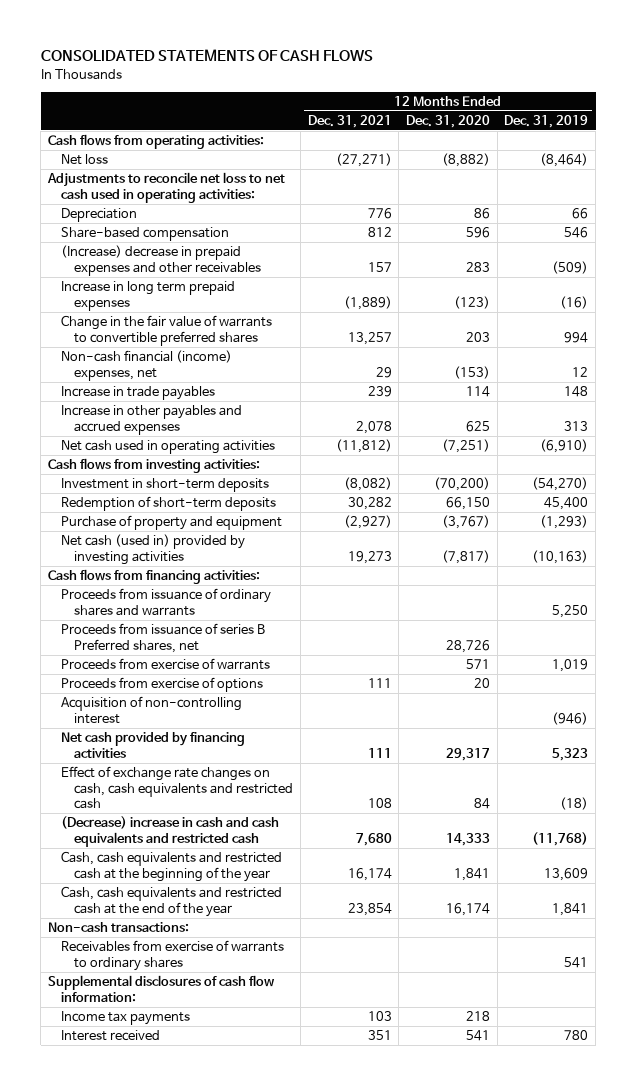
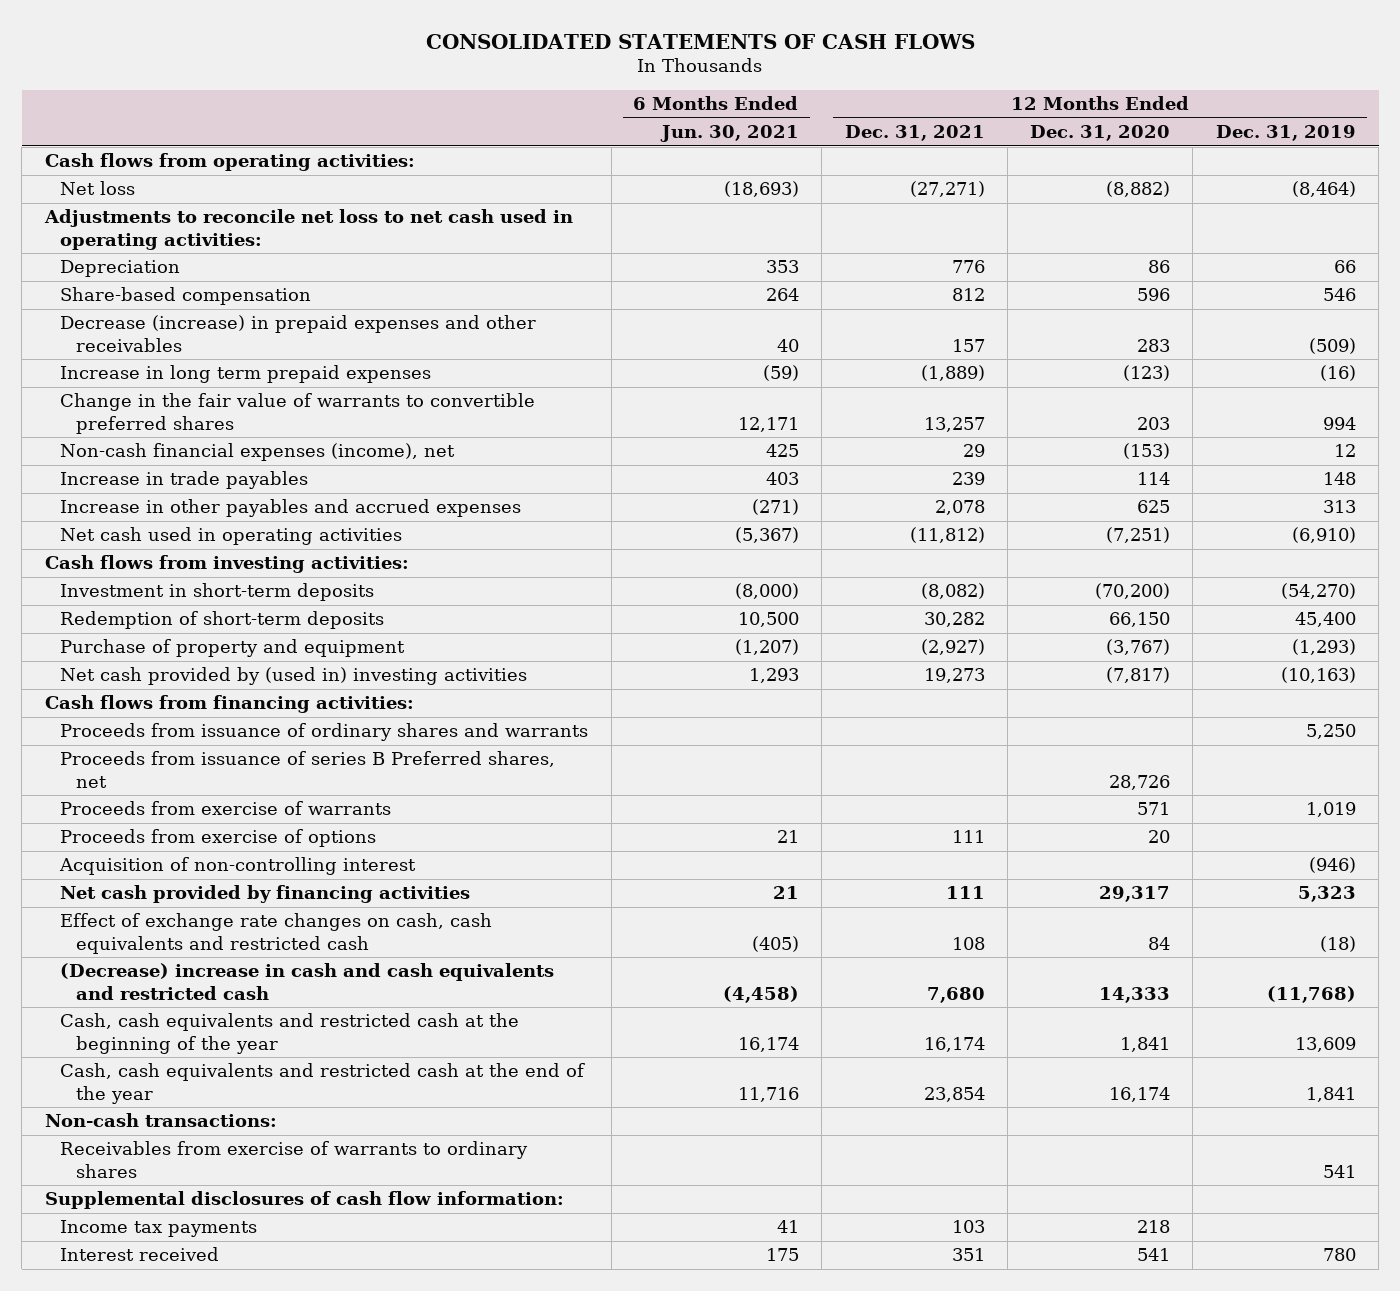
- | 12 Months Ended Dec. 31, 2021 | 12 Months Ended Dec. 31, 2020 | 12 Months Ended Dec. 31, 2019
+ | 6 Months Ended Jun. 30, 2021 | 12 Months Ended Dec. 31, 2021 | 12 Months Ended Dec. 31, 2020 | 12 Months Ended Dec. 31, 2019
- (Increase) decrease in prepaid expenses and other receivables | 157 | 283 | (509)
+ Decrease (increase) in prepaid expenses and other receivables | 40 | 157 | 283 | (509)
- Non-cash financial (income) expenses, net | 29 | (153) | 12
+ Non-cash financial expenses (income), net | 425 | 29 | (153) | 12
- Net cash (used in) provided by investing activities | 19,273 | (7,817) | (10,163)
+ Net cash provided by (used in) investing activities | 1,293 | 19,273 | (7,817) | (10,163)

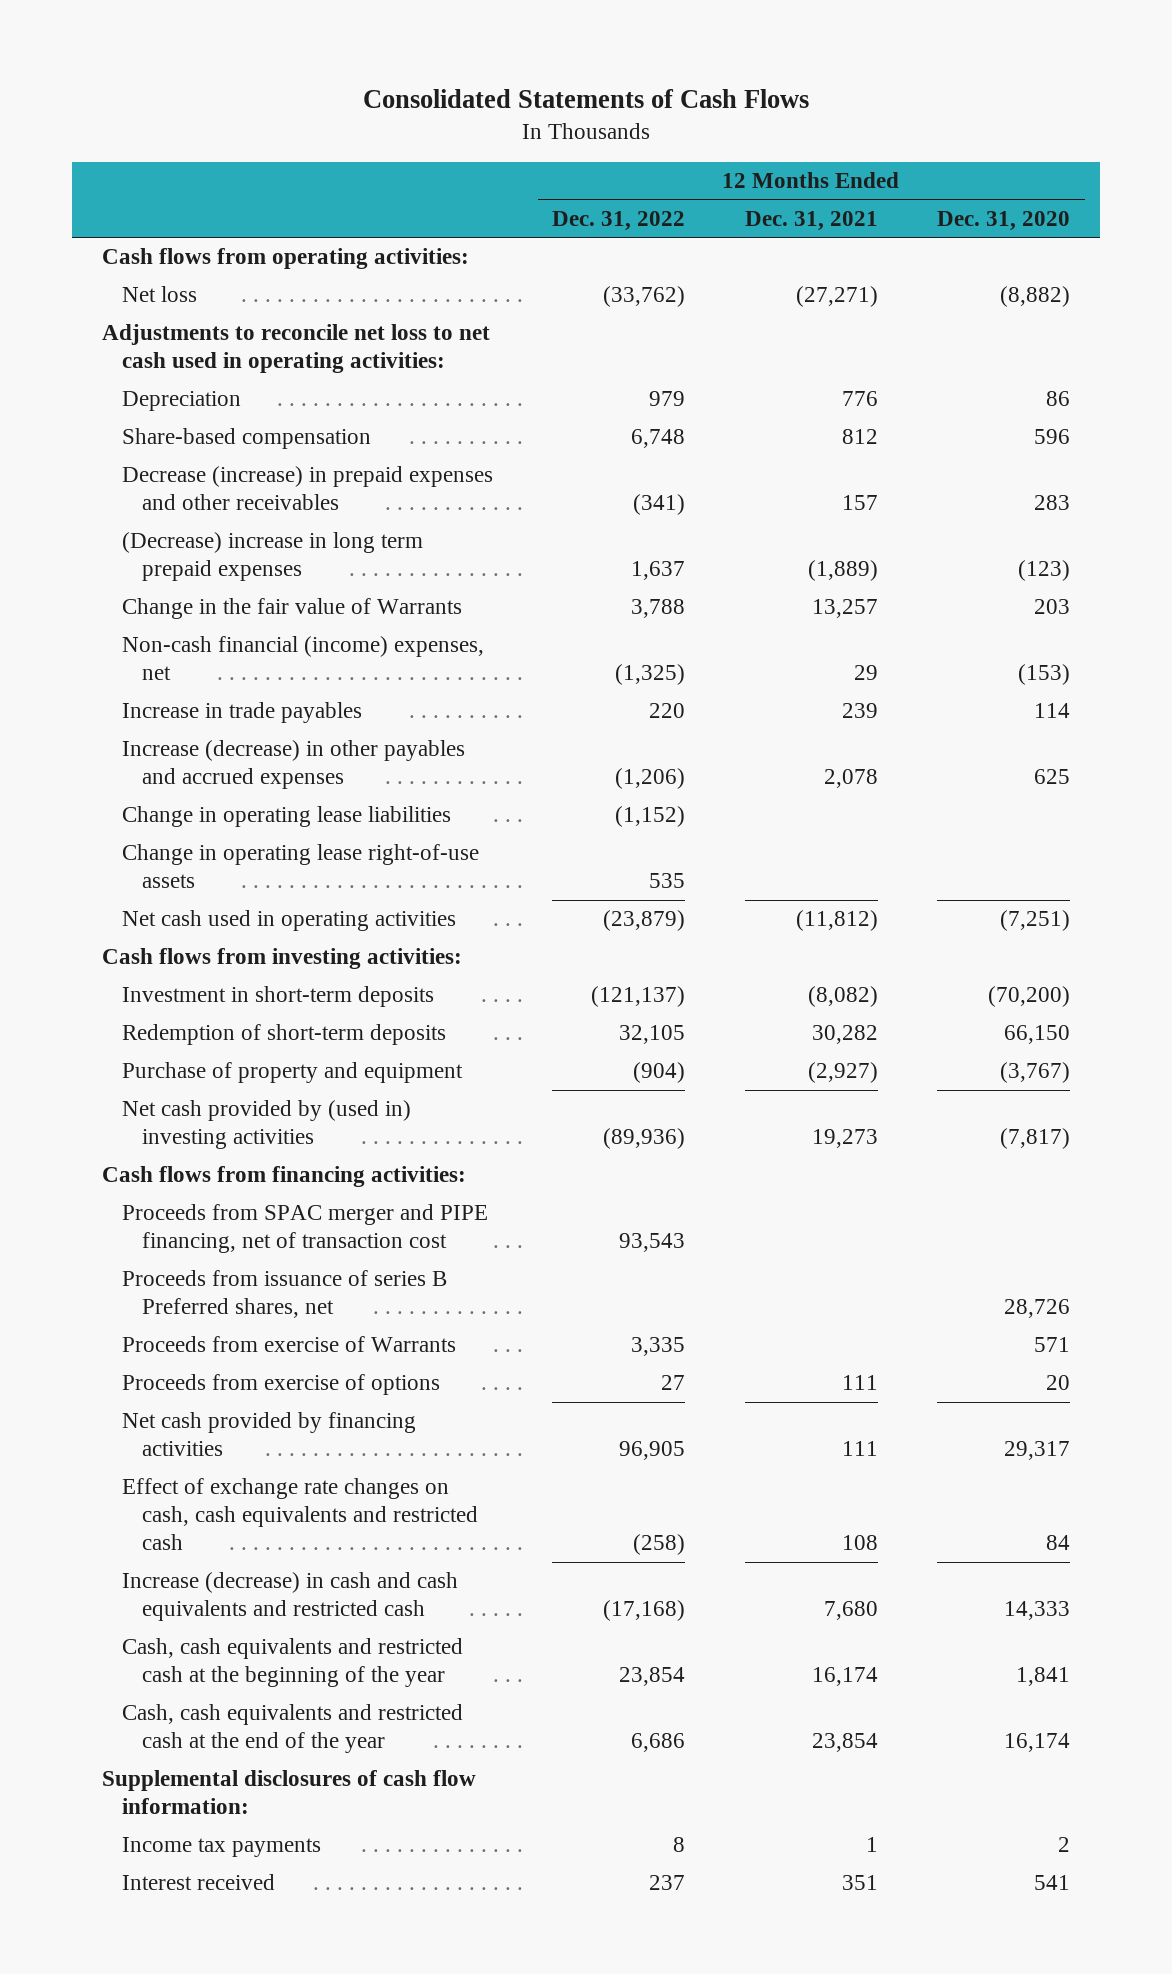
- CONSOLIDATED STATEMENTS OF CASH FLOWS
+ Consolidated Statements of Cash Flows
- | 6 Months Ended Jun. 30, 2021 | 12 Months Ended Dec. 31, 2021 | 12 Months Ended Dec. 31, 2020 | 12 Months Ended Dec. 31, 2019
+ | 12 Months Ended Dec. 31, 2022 | 12 Months Ended Dec. 31, 2021 | 12 Months Ended Dec. 31, 2020
- Increase in long term prepaid expenses | (59) | (1,889) | (123) | (16)
- Change in the fair value of warrants to convertible preferred shares | 12,171 | 13,257 | 203 | 994
- Non-cash financial expenses (income), net | 425 | 29 | (153) | 12
+ (Decrease) increase in long term prepaid expenses | 1,637 | (1,889) | (123)
+ Change in the fair value of Warrants | 3,788 | 13,257 | 203
+ Non-cash financial (income) expenses, net | (1,325) | 29 | (153)
- Increase in other payables and accrued expenses | (271) | 2,078 | 625 | 313
+ Increase (decrease) in other payables and accrued expenses | (1,206) | 2,078 | 625
+ Change in operating lease liabilities | (1,152) | |
+ Change in operating lease right-of-use assets | 535 | |
- Proceeds from issuance of ordinary shares and warrants | | | | 5,250
+ Proceeds from SPAC merger and PIPE financing, net of transaction cost | 93,543 | |
- Proceeds from exercise of warrants | | | 571 | 1,019
+ Proceeds from exercise of Warrants | 3,335 | | 571
- Acquisition of non-controlling interest | | | | (946)
- (Decrease) increase in cash and cash equivalents and restricted cash | (4,458) | 7,680 | 14,333 | (11,768)
+ Increase (decrease) in cash and cash equivalents and restricted cash | (17,168) | 7,680 | 14,333
- Non-cash transactions:
- Receivables from exercise of warrants to ordinary shares | | | | 541
- Income tax payments | 41 | 103 | 218 |
+ Income tax payments | 8 | 1 | 2

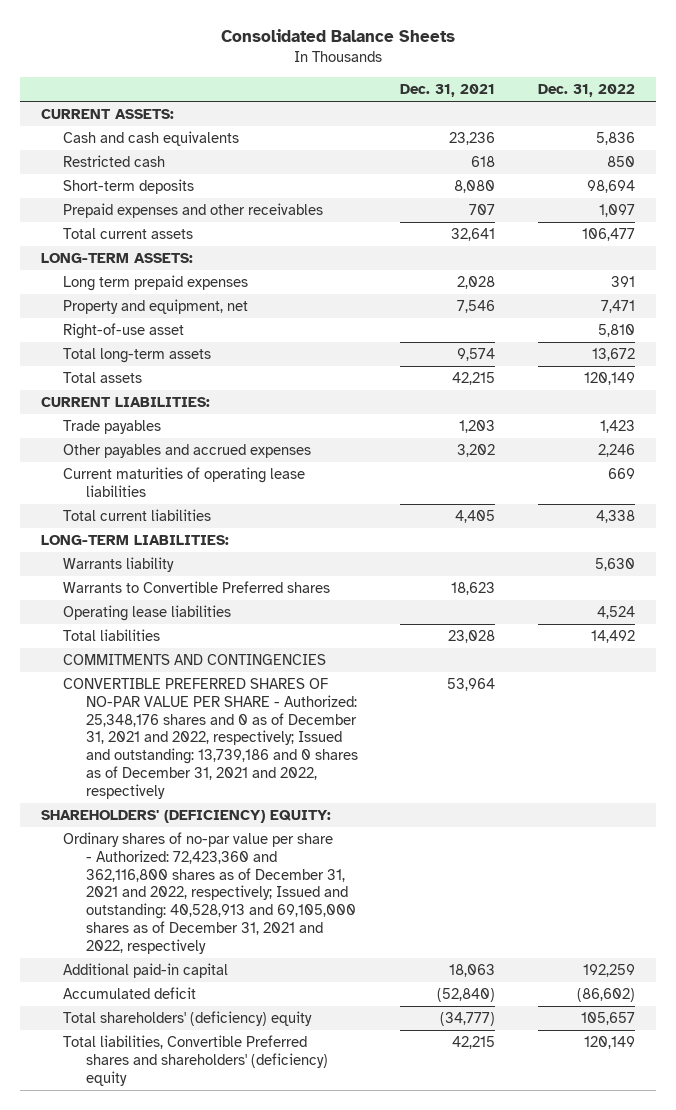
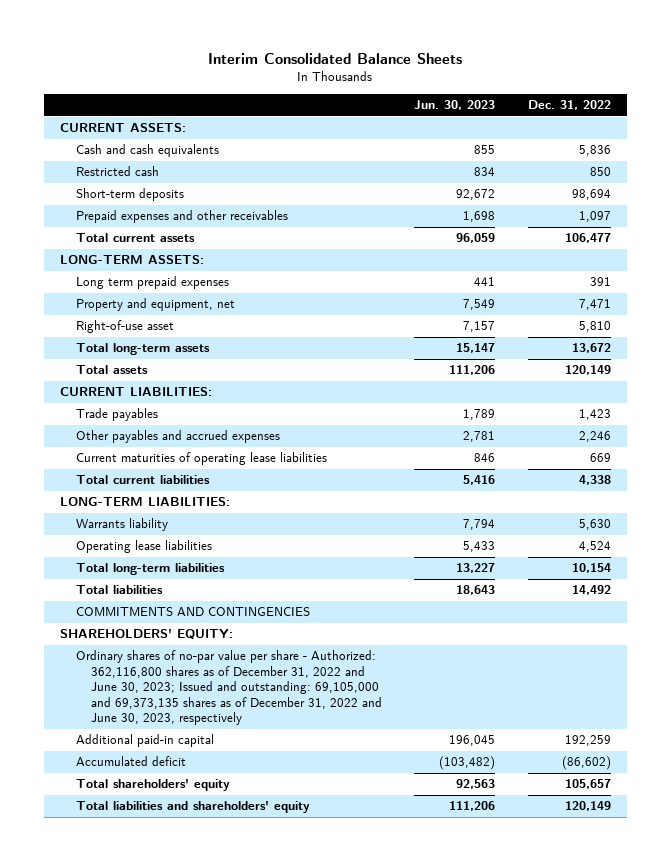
- Consolidated Balance Sheets
+ Interim Consolidated Balance Sheets
- | Dec. 31, 2021 | Dec. 31, 2022
+ | Jun. 30, 2023 | Dec. 31, 2022
- Warrants to Convertible Preferred shares | 18,623 |
+ Total long-term liabilities | 13,227 | 10,154
- CONVERTIBLE PREFERRED SHARES OF NO-PAR VALUE PER SHARE - Authorized: 25,348,176 shares and 0 as of December 31, 2021 and 2022, respectively; Issued and outstanding: 13,739,186 and 0 shares as of December 31, 2021 and 2022, respectively | 53,964 |
- SHAREHOLDERS' (DEFICIENCY) EQUITY:
- Ordinary shares of no-par value per share - Authorized: 72,423,360 and 362,116,800 shares as of December 31, 2021 and 2022, respectively; Issued and outstanding: 40,528,913 and 69,105,000 shares as of December 31, 2021 and 2022, respectively
+ SHAREHOLDERS' EQUITY:
+ Ordinary shares of no-par value per share - Authorized: 362,116,800 shares as of December 31, 2022 and June 30, 2023; Issued and outstanding: 69,105,000 and 69,373,135 shares as of December 31, 2022 and June 30, 2023, respectively
- Total shareholders' (deficiency) equity | (34,777) | 105,657
- Total liabilities, Convertible Preferred shares and shareholders' (deficiency) equity | 42,215 | 120,149
+ Total shareholders' equity | 92,563 | 105,657
+ Total liabilities and shareholders' equity | 111,206 | 120,149

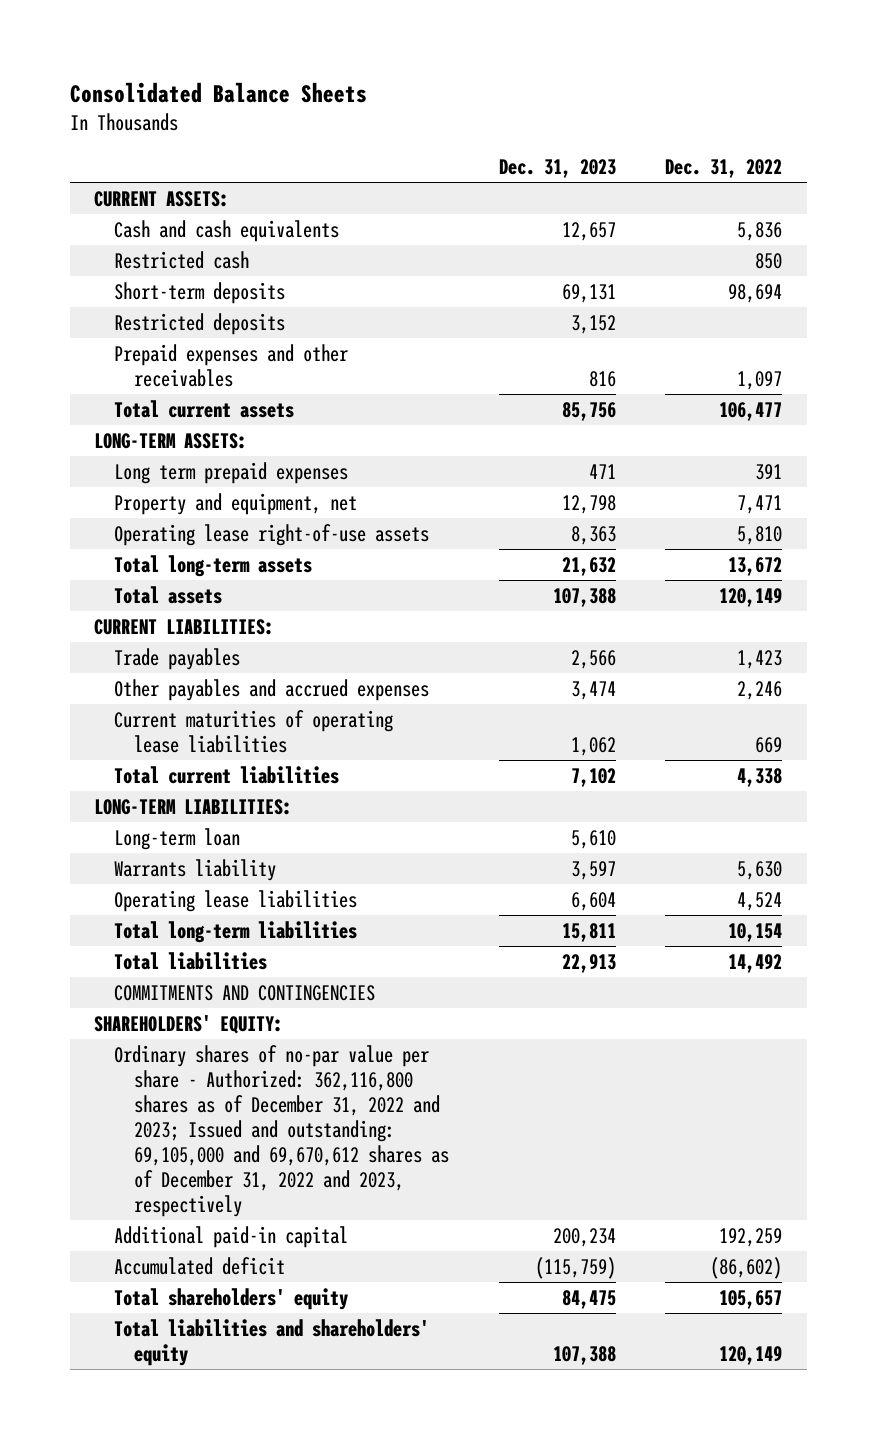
- Interim Consolidated Balance Sheets
+ Consolidated Balance Sheets
- | Jun. 30, 2023 | Dec. 31, 2022
+ | Dec. 31, 2023 | Dec. 31, 2022
+ Restricted deposits | 3,152 |
- Right-of-use asset | 7,157 | 5,810
+ Operating lease right-of-use assets | 8,363 | 5,810
+ Long-term loan | 5,610 |
- Ordinary shares of no-par value per share - Authorized: 362,116,800 shares as of December 31, 2022 and June 30, 2023; Issued and outstanding: 69,105,000 and 69,373,135 shares as of December 31, 2022 and June 30, 2023, respectively
+ Ordinary shares of no-par value per share - Authorized: 362,116,800 shares as of December 31, 2022 and 2023; Issued and outstanding: 69,105,000 and 69,670,612 shares as of December 31, 2022 and 2023, respectively

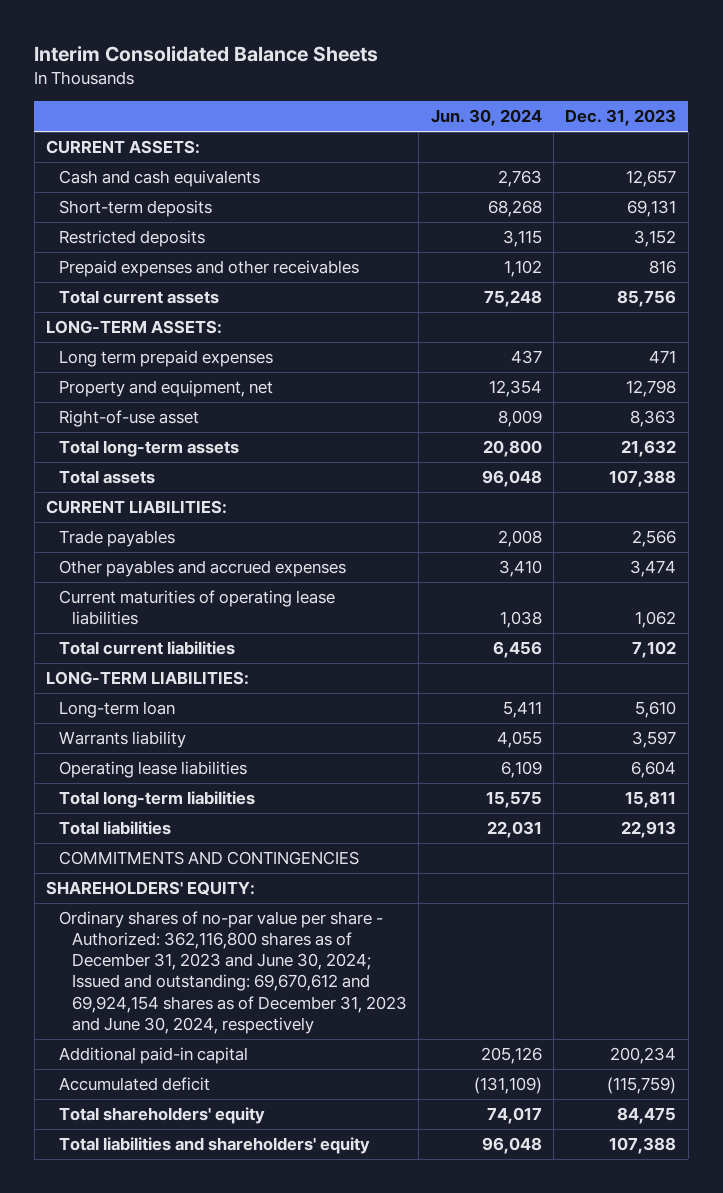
- Consolidated Balance Sheets
+ Interim Consolidated Balance Sheets
- | Dec. 31, 2023 | Dec. 31, 2022
+ | Jun. 30, 2024 | Dec. 31, 2023
- Restricted cash | | 850
- Operating lease right-of-use assets | 8,363 | 5,810
+ Right-of-use asset | 8,009 | 8,363
- Ordinary shares of no-par value per share - Authorized: 362,116,800 shares as of December 31, 2022 and 2023; Issued and outstanding: 69,105,000 and 69,670,612 shares as of December 31, 2022 and 2023, respectively
+ Ordinary shares of no-par value per share - Authorized: 362,116,800 shares as of December 31, 2023 and June 30, 2024; Issued and outstanding: 69,670,612 and 69,924,154 shares as of December 31, 2023 and June 30, 2024, respectively

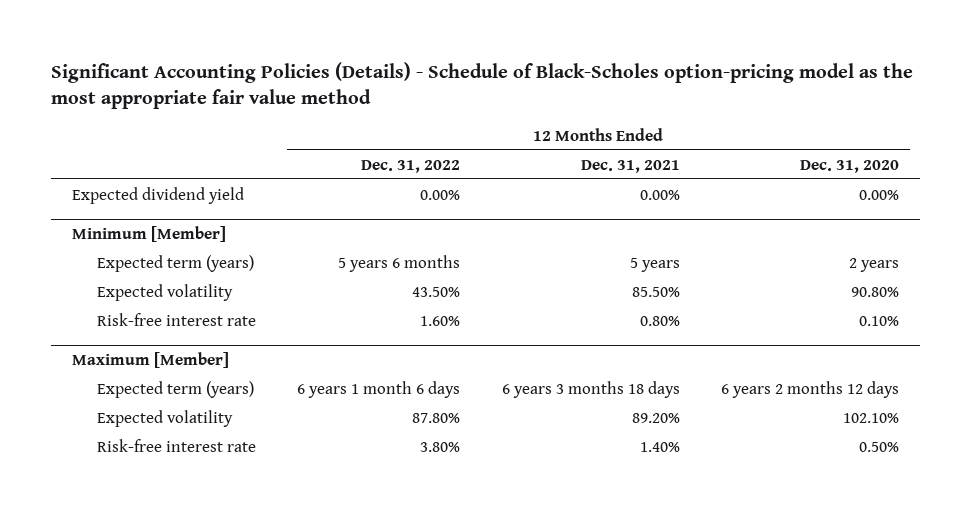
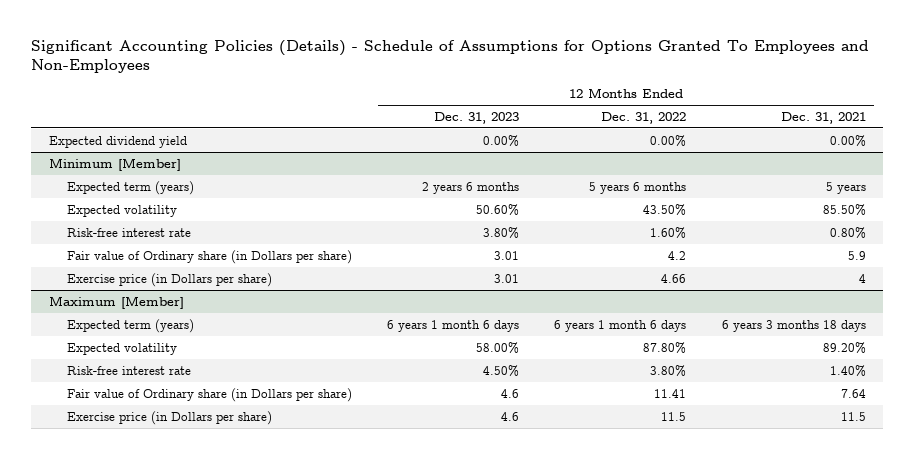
- Significant Accounting Policies (Details) - Schedule of Black-Scholes option-pricing model as the most appropriate fair value method
+ Significant Accounting Policies (Details) - Schedule of Assumptions for Options Granted To Employees and Non-Employees
- | 12 Months Ended Dec. 31, 2022 | 12 Months Ended Dec. 31, 2021 | 12 Months Ended Dec. 31, 2020
+ | 12 Months Ended Dec. 31, 2023 | 12 Months Ended Dec. 31, 2022 | 12 Months Ended Dec. 31, 2021
@ Minimum [Member]
+ Fair value of Ordinary share (in Dollars per share) | 3.01 | 4.2 | 5.9
+ Exercise price (in Dollars per share) | 3.01 | 4.66 | 4
@ Maximum [Member]
+ Fair value of Ordinary share (in Dollars per share) | 4.6 | 11.41 | 7.64
+ Exercise price (in Dollars per share) | 4.6 | 11.5 | 11.5

